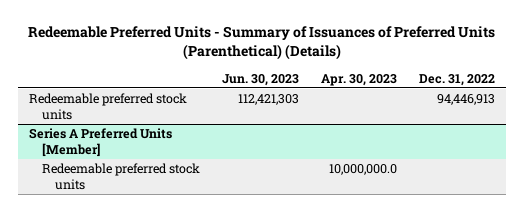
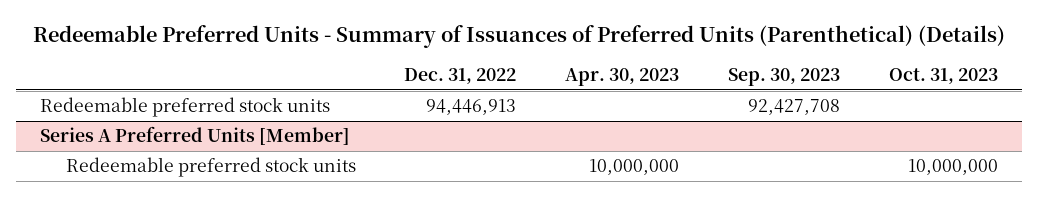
- | Jun. 30, 2023 | Apr. 30, 2023 | Dec. 31, 2022
+ | Dec. 31, 2022 | Apr. 30, 2023 | Sep. 30, 2023 | Oct. 31, 2023
@ Series A Preferred Units [Member]
- Redeemable preferred stock units | | 10,000,000.0 |
+ Redeemable preferred stock units | | 10,000,000 | | 10,000,000

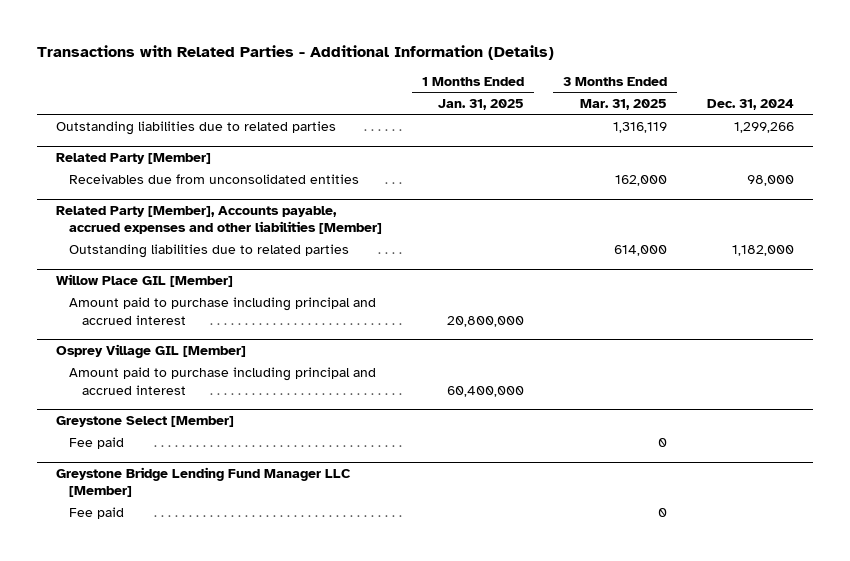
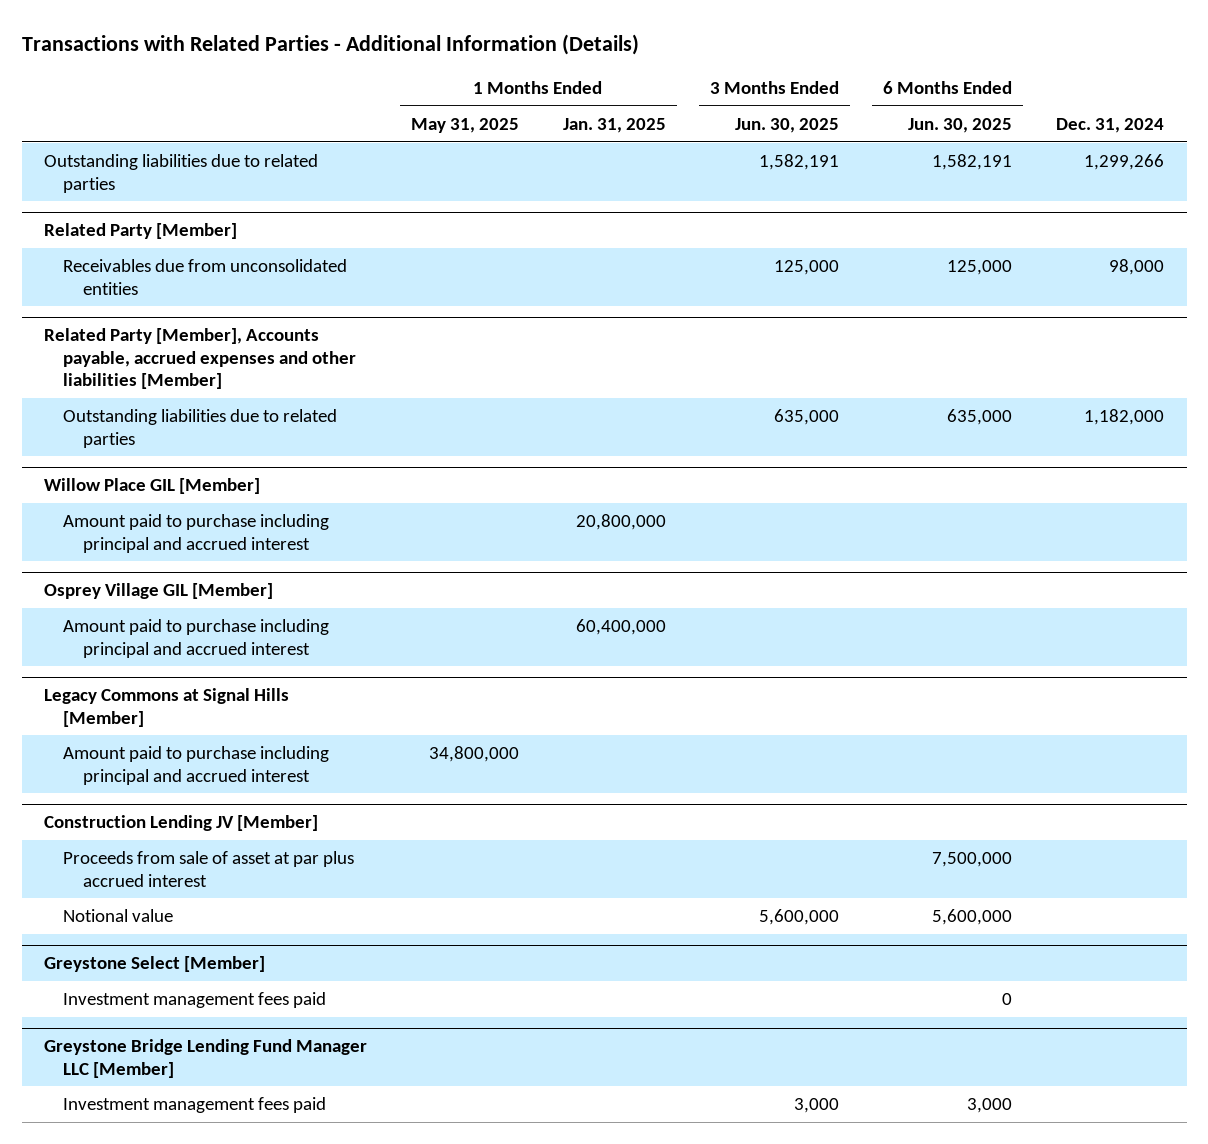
- | 1 Months Ended Jan. 31, 2025 | 3 Months Ended Mar. 31, 2025 | Dec. 31, 2024
+ | 1 Months Ended May 31, 2025 | 1 Months Ended Jan. 31, 2025 | 3 Months Ended Jun. 30, 2025 | 6 Months Ended Jun. 30, 2025 | Dec. 31, 2024
+ Legacy Commons at Signal Hills [Member]
+ Amount paid to purchase including principal and accrued interest | 34,800,000 | | | |
+ Construction Lending JV [Member]
+ Proceeds from sale of asset at par plus accrued interest | | | | 7,500,000 |
+ Notional value | | | 5,600,000 | 5,600,000 |
@ Greystone Select [Member]
- Fee paid | | 0 |
+ Investment management fees paid | | | | 0 |
@ Greystone Bridge Lending Fund Manager LLC [Member]
- Fee paid | | 0 |
+ Investment management fees paid | | | 3,000 | 3,000 |

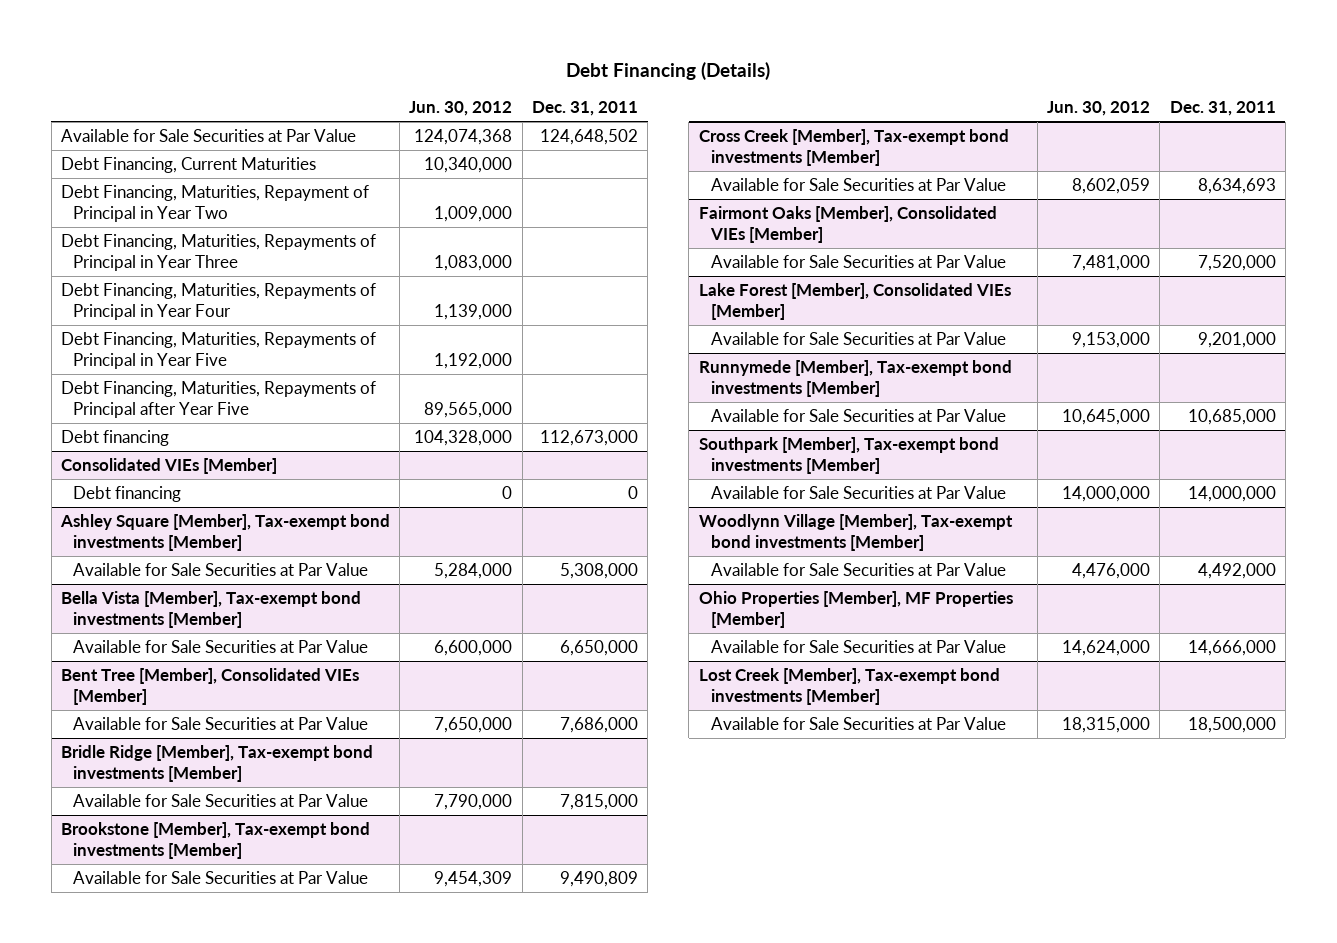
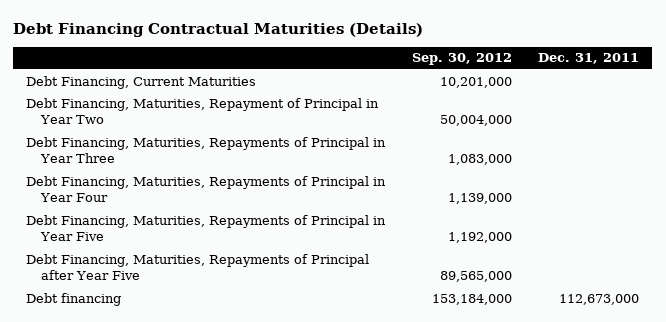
- Debt Financing (Details)
+ Debt Financing Contractual Maturities (Details)
- | Jun. 30, 2012 | Dec. 31, 2011
+ | Sep. 30, 2012 | Dec. 31, 2011
- Available for Sale Securities at Par Value | 124,074,368 | 124,648,502
- Consolidated VIEs [Member]
- Debt financing | 0 | 0
- Ashley Square [Member], Tax-exempt bond investments [Member]
- Available for Sale Securities at Par Value | 5,284,000 | 5,308,000
- Bella Vista [Member], Tax-exempt bond investments [Member]
- Available for Sale Securities at Par Value | 6,600,000 | 6,650,000
- Bent Tree [Member], Consolidated VIEs [Member]
- Available for Sale Securities at Par Value | 7,650,000 | 7,686,000
- Bridle Ridge [Member], Tax-exempt bond investments [Member]
- Available for Sale Securities at Par Value | 7,790,000 | 7,815,000
- Brookstone [Member], Tax-exempt bond investments [Member]
- Available for Sale Securities at Par Value | 9,454,309 | 9,490,809
- Cross Creek [Member], Tax-exempt bond investments [Member]
- Available for Sale Securities at Par Value | 8,602,059 | 8,634,693
- Fairmont Oaks [Member], Consolidated VIEs [Member]
- Available for Sale Securities at Par Value | 7,481,000 | 7,520,000
- Lake Forest [Member], Consolidated VIEs [Member]
- Available for Sale Securities at Par Value | 9,153,000 | 9,201,000
- Runnymede [Member], Tax-exempt bond investments [Member]
- Available for Sale Securities at Par Value | 10,645,000 | 10,685,000
- Southpark [Member], Tax-exempt bond investments [Member]
- Available for Sale Securities at Par Value | 14,000,000 | 14,000,000
- Woodlynn Village [Member], Tax-exempt bond investments [Member]
- Available for Sale Securities at Par Value | 4,476,000 | 4,492,000
- Ohio Properties [Member], MF Properties [Member]
- Available for Sale Securities at Par Value | 14,624,000 | 14,666,000
- Lost Creek [Member], Tax-exempt bond investments [Member]
- Available for Sale Securities at Par Value | 18,315,000 | 18,500,000

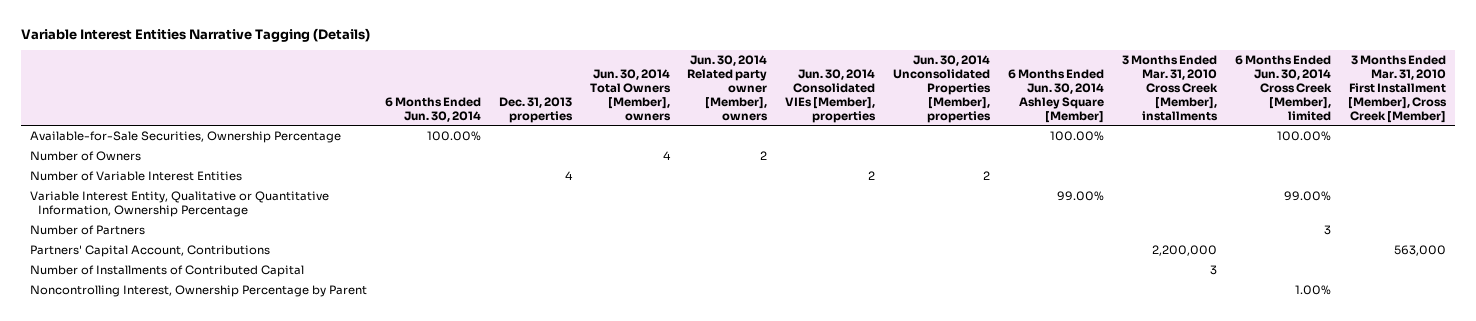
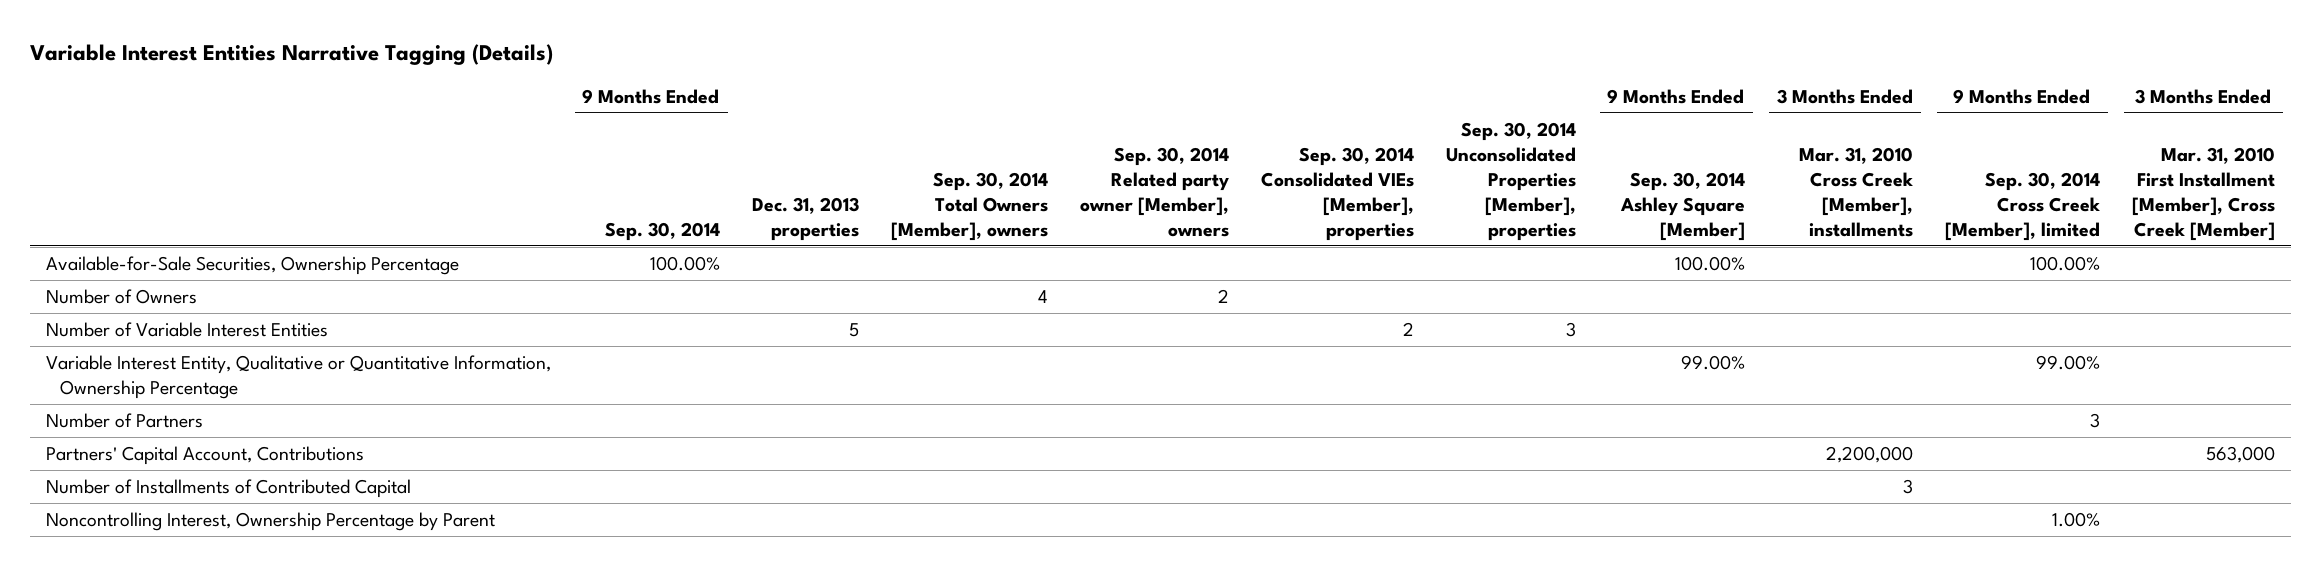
- | 6 Months Ended Jun. 30, 2014 | Dec. 31, 2013 properties | Jun. 30, 2014 Total Owners [Member], owners | Jun. 30, 2014 Related party owner [Member], owners | Jun. 30, 2014 Consolidated VIEs [Member], properties | Jun. 30, 2014 Unconsolidated Properties [Member], properties | 6 Months Ended Jun. 30, 2014 Ashley Square [Member] | 3 Months Ended Mar. 31, 2010 Cross Creek [Member], installments | 6 Months Ended Jun. 30, 2014 Cross Creek [Member], limited | 3 Months Ended Mar. 31, 2010 First Installment [Member], Cross Creek [Member]
+ | 9 Months Ended Sep. 30, 2014 | Dec. 31, 2013 properties | Sep. 30, 2014 Total Owners [Member], owners | Sep. 30, 2014 Related party owner [Member], owners | Sep. 30, 2014 Consolidated VIEs [Member], properties | Sep. 30, 2014 Unconsolidated Properties [Member], properties | 9 Months Ended Sep. 30, 2014 Ashley Square [Member] | 3 Months Ended Mar. 31, 2010 Cross Creek [Member], installments | 9 Months Ended Sep. 30, 2014 Cross Creek [Member], limited | 3 Months Ended Mar. 31, 2010 First Installment [Member], Cross Creek [Member]
- Number of Variable Interest Entities | | 4 | | | 2 | 2 | | | |
+ Number of Variable Interest Entities | | 5 | | | 2 | 3 | | | |

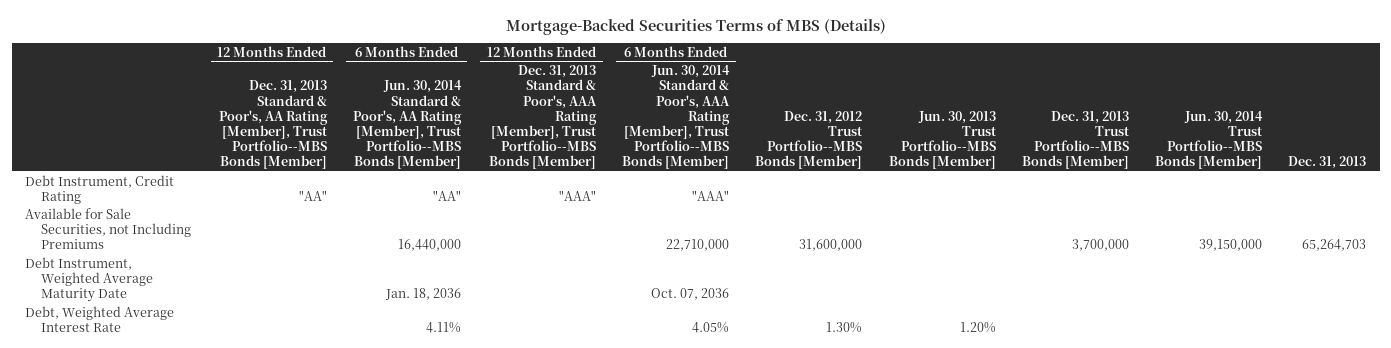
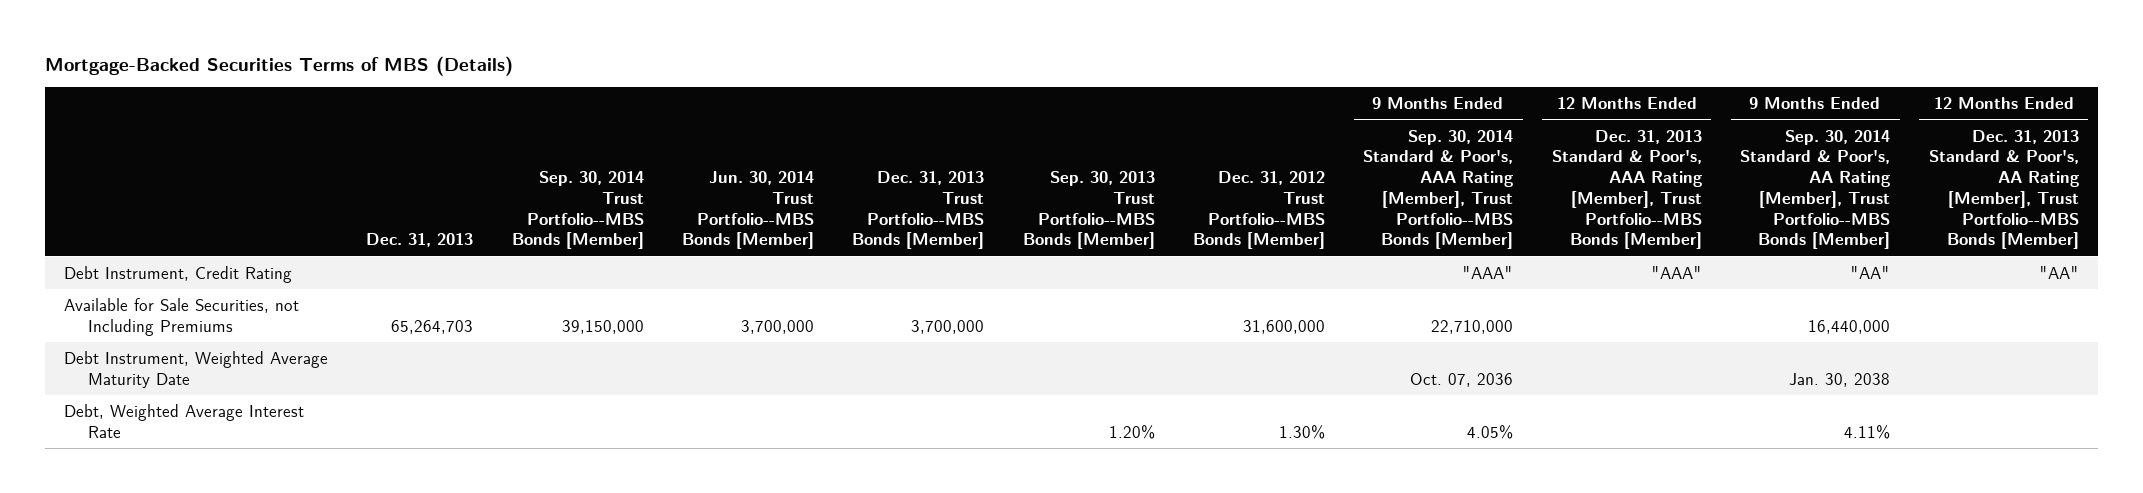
- | 12 Months Ended Dec. 31, 2013 Standard & Poor's, AA Rating [Member], Trust Portfolio--MBS Bonds [Member] | 6 Months Ended Jun. 30, 2014 Standard & Poor's, AA Rating [Member], Trust Portfolio--MBS Bonds [Member] | 12 Months Ended Dec. 31, 2013 Standard & Poor's, AAA Rating [Member], Trust Portfolio--MBS Bonds [Member] | 6 Months Ended Jun. 30, 2014 Standard & Poor's, AAA Rating [Member], Trust Portfolio--MBS Bonds [Member] | Dec. 31, 2012 Trust Portfolio--MBS Bonds [Member] | Jun. 30, 2013 Trust Portfolio--MBS Bonds [Member] | Dec. 31, 2013 Trust Portfolio--MBS Bonds [Member] | Jun. 30, 2014 Trust Portfolio--MBS Bonds [Member] | Dec. 31, 2013
+ | Dec. 31, 2013 | Sep. 30, 2014 Trust Portfolio--MBS Bonds [Member] | Jun. 30, 2014 Trust Portfolio--MBS Bonds [Member] | Dec. 31, 2013 Trust Portfolio--MBS Bonds [Member] | Sep. 30, 2013 Trust Portfolio--MBS Bonds [Member] | Dec. 31, 2012 Trust Portfolio--MBS Bonds [Member] | 9 Months Ended Sep. 30, 2014 Standard & Poor's, AAA Rating [Member], Trust Portfolio--MBS Bonds [Member] | 12 Months Ended Dec. 31, 2013 Standard & Poor's, AAA Rating [Member], Trust Portfolio--MBS Bonds [Member] | 9 Months Ended Sep. 30, 2014 Standard & Poor's, AA Rating [Member], Trust Portfolio--MBS Bonds [Member] | 12 Months Ended Dec. 31, 2013 Standard & Poor's, AA Rating [Member], Trust Portfolio--MBS Bonds [Member]
- Available for Sale Securities, not Including Premiums | | 16,440,000 | | 22,710,000 | 31,600,000 | | 3,700,000 | 39,150,000 | 65,264,703
+ Available for Sale Securities, not Including Premiums | 65,264,703 | 39,150,000 | 3,700,000 | 3,700,000 | | 31,600,000 | 22,710,000 | | 16,440,000 |

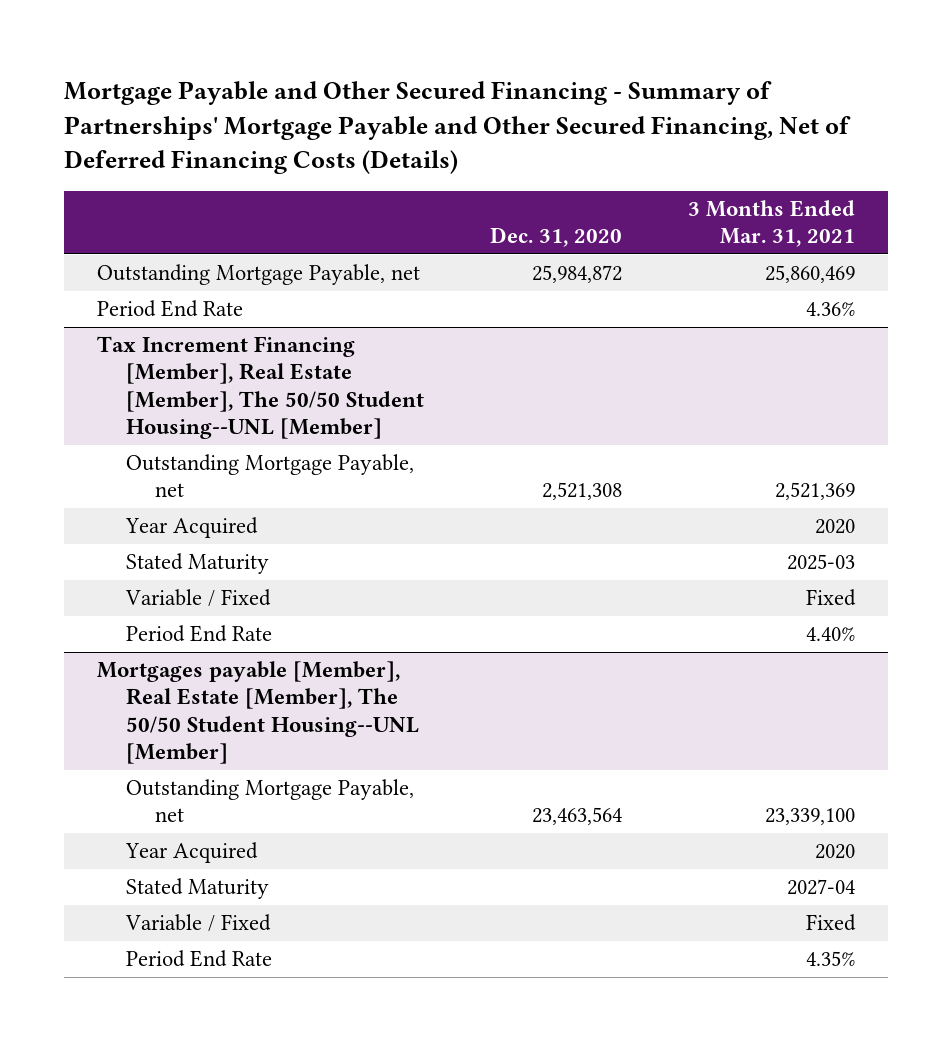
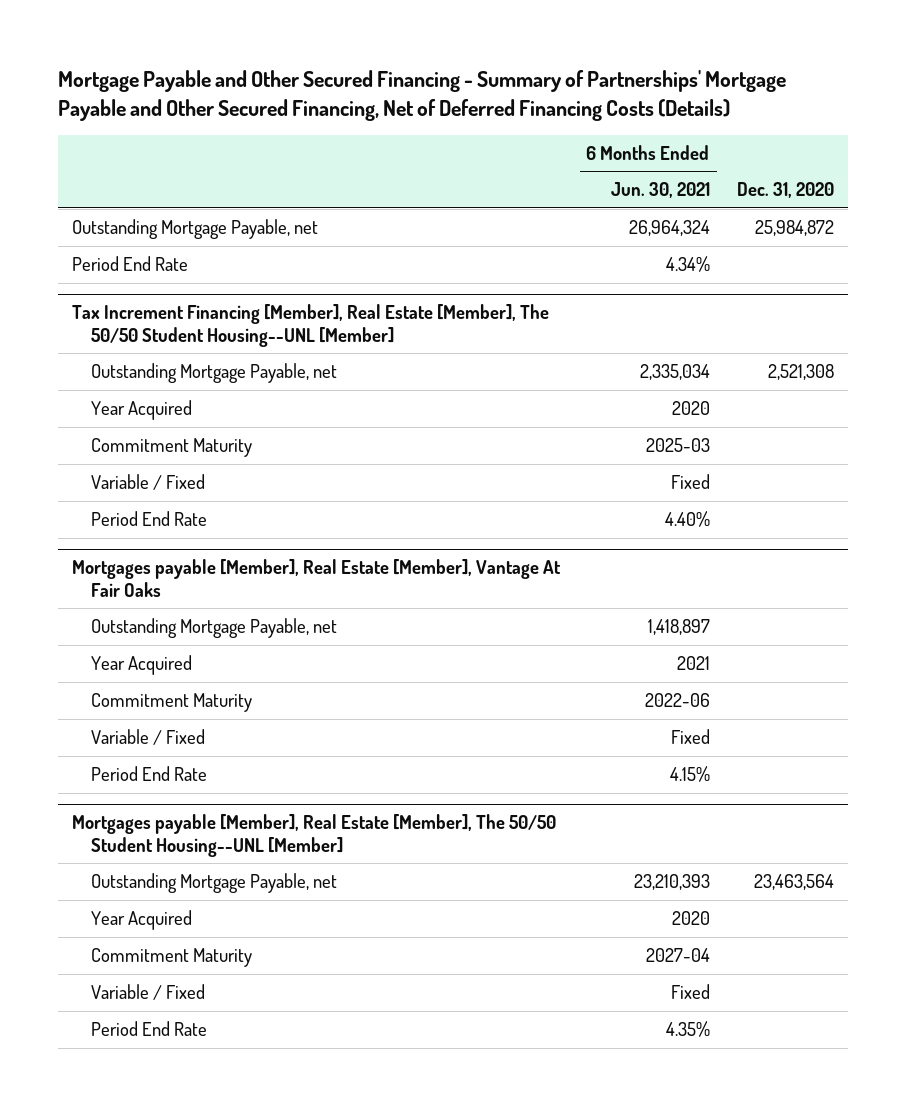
- | Dec. 31, 2020 | 3 Months Ended Mar. 31, 2021
+ | 6 Months Ended Jun. 30, 2021 | Dec. 31, 2020
@ Tax Increment Financing [Member], Real Estate [Member], The 50/50 Student Housing--UNL [Member]
- Stated Maturity | | 2025-03
+ Commitment Maturity | 2025-03 |
+ Mortgages payable [Member], Real Estate [Member], Vantage At Fair Oaks
+ Outstanding Mortgage Payable, net | 1,418,897 |
+ Year Acquired | 2021 |
+ Commitment Maturity | 2022-06 |
+ Variable / Fixed | Fixed |
+ Period End Rate | 4.15% |
@ Mortgages payable [Member], Real Estate [Member], The 50/50 Student Housing--UNL [Member]
- Stated Maturity | | 2027-04
+ Commitment Maturity | 2027-04 |

